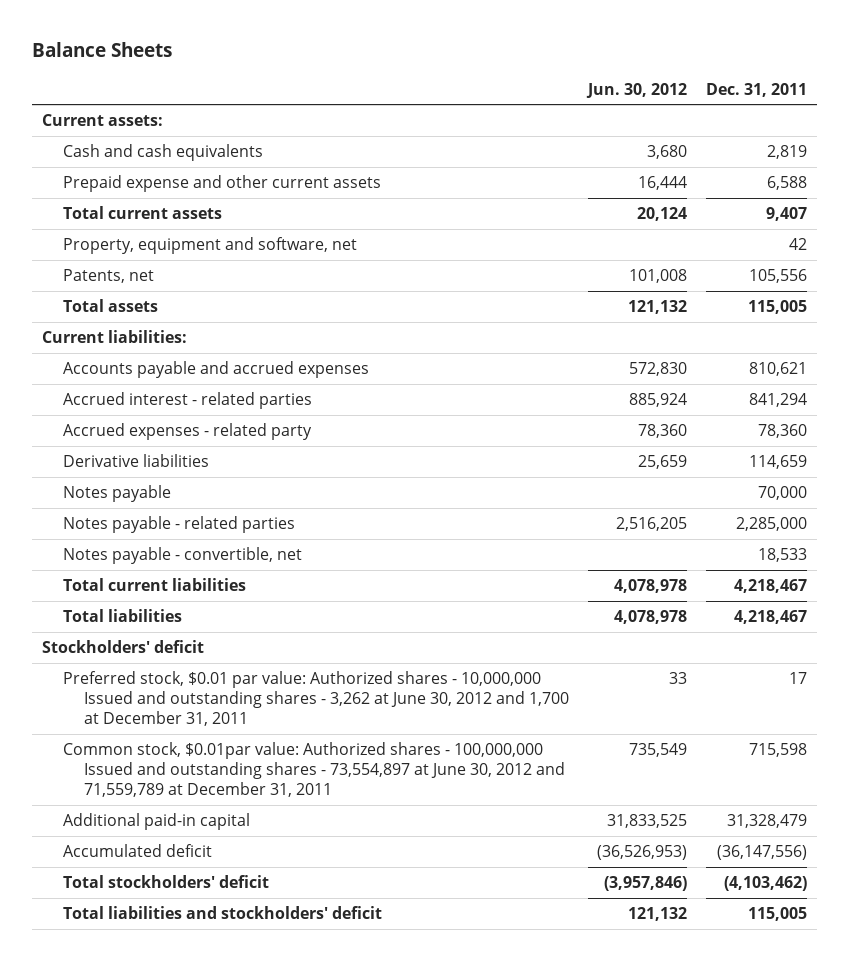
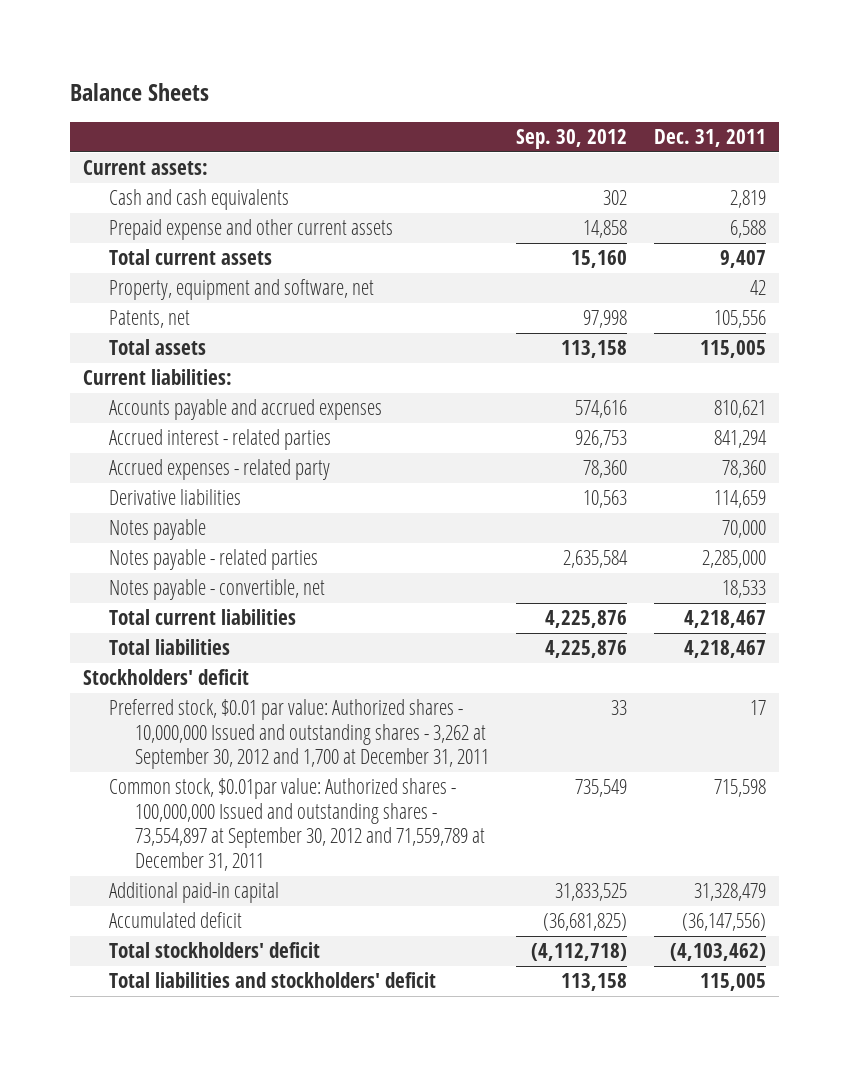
- | Jun. 30, 2012 | Dec. 31, 2011
+ | Sep. 30, 2012 | Dec. 31, 2011
- Preferred stock, $0.01 par value: Authorized shares - 10,000,000 Issued and outstanding shares - 3,262 at June 30, 2012 and 1,700 at December 31, 2011 | 33 | 17
- Common stock, $0.01par value: Authorized shares - 100,000,000 Issued and outstanding shares - 73,554,897 at June 30, 2012 and 71,559,789 at December 31, 2011 | 735,549 | 715,598
+ Preferred stock, $0.01 par value: Authorized shares - 10,000,000 Issued and outstanding shares - 3,262 at September 30, 2012 and 1,700 at December 31, 2011 | 33 | 17
+ Common stock, $0.01par value: Authorized shares - 100,000,000 Issued and outstanding shares - 73,554,897 at September 30, 2012 and 71,559,789 at December 31, 2011 | 735,549 | 715,598

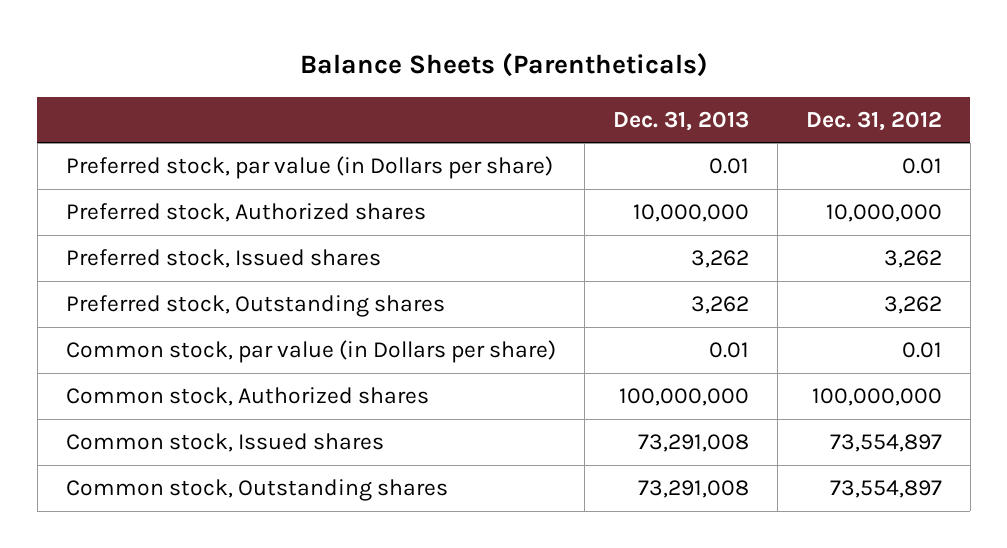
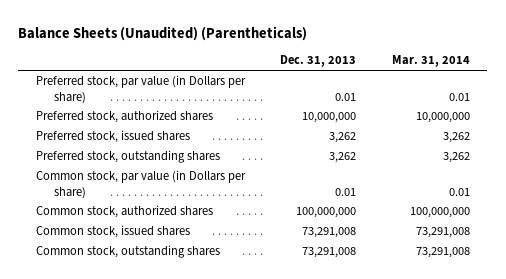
- Balance Sheets (Parentheticals)
+ Balance Sheets (Unaudited) (Parentheticals)
- | Dec. 31, 2013 | Dec. 31, 2012
+ | Dec. 31, 2013 | Mar. 31, 2014
- Preferred stock, Authorized shares | 10,000,000 | 10,000,000
- Preferred stock, Issued shares | 3,262 | 3,262
- Preferred stock, Outstanding shares | 3,262 | 3,262
+ Preferred stock, authorized shares | 10,000,000 | 10,000,000
+ Preferred stock, issued shares | 3,262 | 3,262
+ Preferred stock, outstanding shares | 3,262 | 3,262
- Common stock, Authorized shares | 100,000,000 | 100,000,000
- Common stock, Issued shares | 73,291,008 | 73,554,897
- Common stock, Outstanding shares | 73,291,008 | 73,554,897
+ Common stock, authorized shares | 100,000,000 | 100,000,000
+ Common stock, issued shares | 73,291,008 | 73,291,008
+ Common stock, outstanding shares | 73,291,008 | 73,291,008

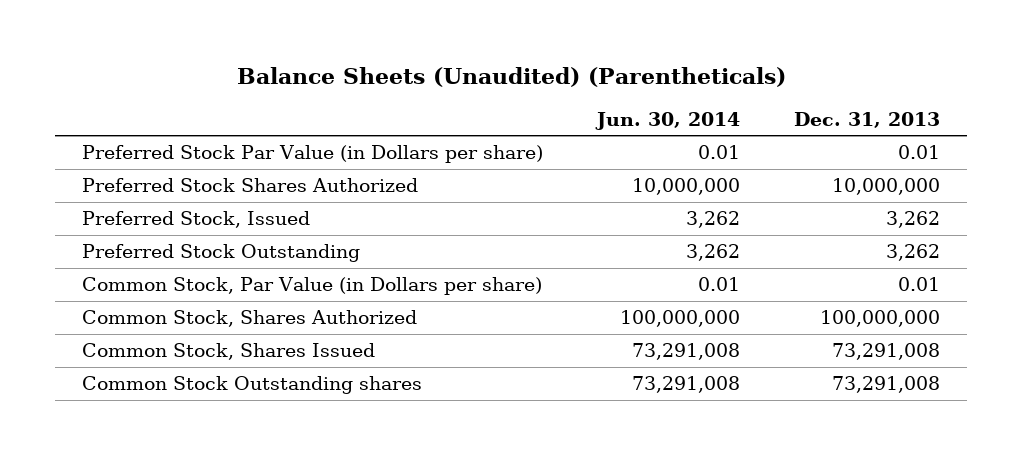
- | Dec. 31, 2013 | Mar. 31, 2014
+ | Jun. 30, 2014 | Dec. 31, 2013
- Preferred stock, par value (in Dollars per share) | 0.01 | 0.01
- Preferred stock, authorized shares | 10,000,000 | 10,000,000
- Preferred stock, issued shares | 3,262 | 3,262
- Preferred stock, outstanding shares | 3,262 | 3,262
- Common stock, par value (in Dollars per share) | 0.01 | 0.01
- Common stock, authorized shares | 100,000,000 | 100,000,000
- Common stock, issued shares | 73,291,008 | 73,291,008
- Common stock, outstanding shares | 73,291,008 | 73,291,008
+ Preferred Stock Par Value (in Dollars per share) | 0.01 | 0.01
+ Preferred Stock Shares Authorized | 10,000,000 | 10,000,000
+ Preferred Stock, Issued | 3,262 | 3,262
+ Preferred Stock Outstanding | 3,262 | 3,262
+ Common Stock, Par Value (in Dollars per share) | 0.01 | 0.01
+ Common Stock, Shares Authorized | 100,000,000 | 100,000,000
+ Common Stock, Shares Issued | 73,291,008 | 73,291,008
+ Common Stock Outstanding shares | 73,291,008 | 73,291,008

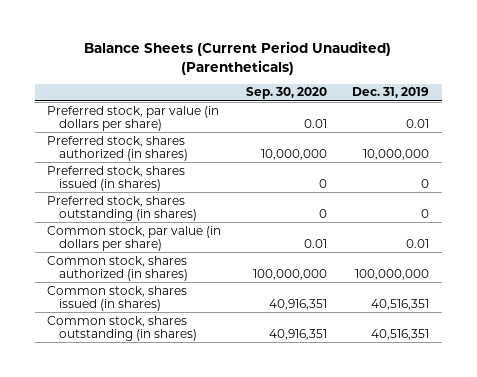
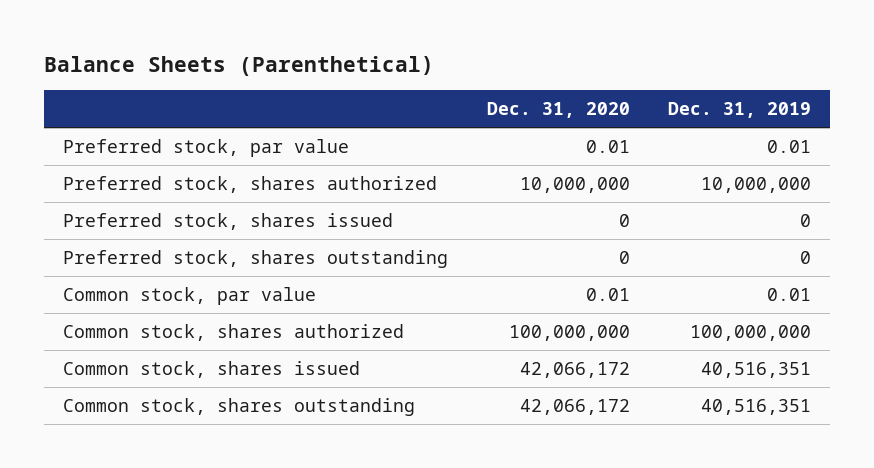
- Balance Sheets (Current Period Unaudited) (Parentheticals)
+ Balance Sheets (Parenthetical)
- | Sep. 30, 2020 | Dec. 31, 2019
+ | Dec. 31, 2020 | Dec. 31, 2019
- Preferred stock, par value (in dollars per share) | 0.01 | 0.01
- Preferred stock, shares authorized (in shares) | 10,000,000 | 10,000,000
- Preferred stock, shares issued (in shares) | 0 | 0
- Preferred stock, shares outstanding (in shares) | 0 | 0
- Common stock, par value (in dollars per share) | 0.01 | 0.01
- Common stock, shares authorized (in shares) | 100,000,000 | 100,000,000
- Common stock, shares issued (in shares) | 40,916,351 | 40,516,351
- Common stock, shares outstanding (in shares) | 40,916,351 | 40,516,351
+ Preferred stock, par value | 0.01 | 0.01
+ Preferred stock, shares authorized | 10,000,000 | 10,000,000
+ Preferred stock, shares issued | 0 | 0
+ Preferred stock, shares outstanding | 0 | 0
+ Common stock, par value | 0.01 | 0.01
+ Common stock, shares authorized | 100,000,000 | 100,000,000
+ Common stock, shares issued | 42,066,172 | 40,516,351
+ Common stock, shares outstanding | 42,066,172 | 40,516,351

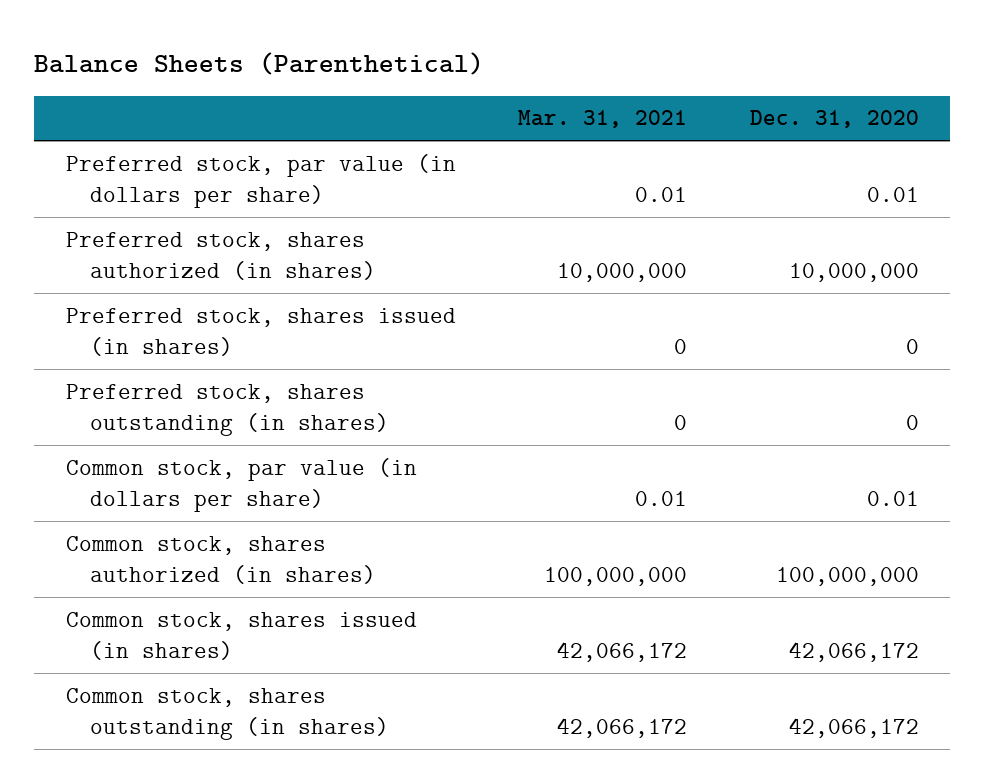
- | Dec. 31, 2020 | Dec. 31, 2019
+ | Mar. 31, 2021 | Dec. 31, 2020
- Preferred stock, par value | 0.01 | 0.01
- Preferred stock, shares authorized | 10,000,000 | 10,000,000
- Preferred stock, shares issued | 0 | 0
- Preferred stock, shares outstanding | 0 | 0
- Common stock, par value | 0.01 | 0.01
- Common stock, shares authorized | 100,000,000 | 100,000,000
- Common stock, shares issued | 42,066,172 | 40,516,351
- Common stock, shares outstanding | 42,066,172 | 40,516,351
+ Preferred stock, par value (in dollars per share) | 0.01 | 0.01
+ Preferred stock, shares authorized (in shares) | 10,000,000 | 10,000,000
+ Preferred stock, shares issued (in shares) | 0 | 0
+ Preferred stock, shares outstanding (in shares) | 0 | 0
+ Common stock, par value (in dollars per share) | 0.01 | 0.01
+ Common stock, shares authorized (in shares) | 100,000,000 | 100,000,000
+ Common stock, shares issued (in shares) | 42,066,172 | 42,066,172
+ Common stock, shares outstanding (in shares) | 42,066,172 | 42,066,172

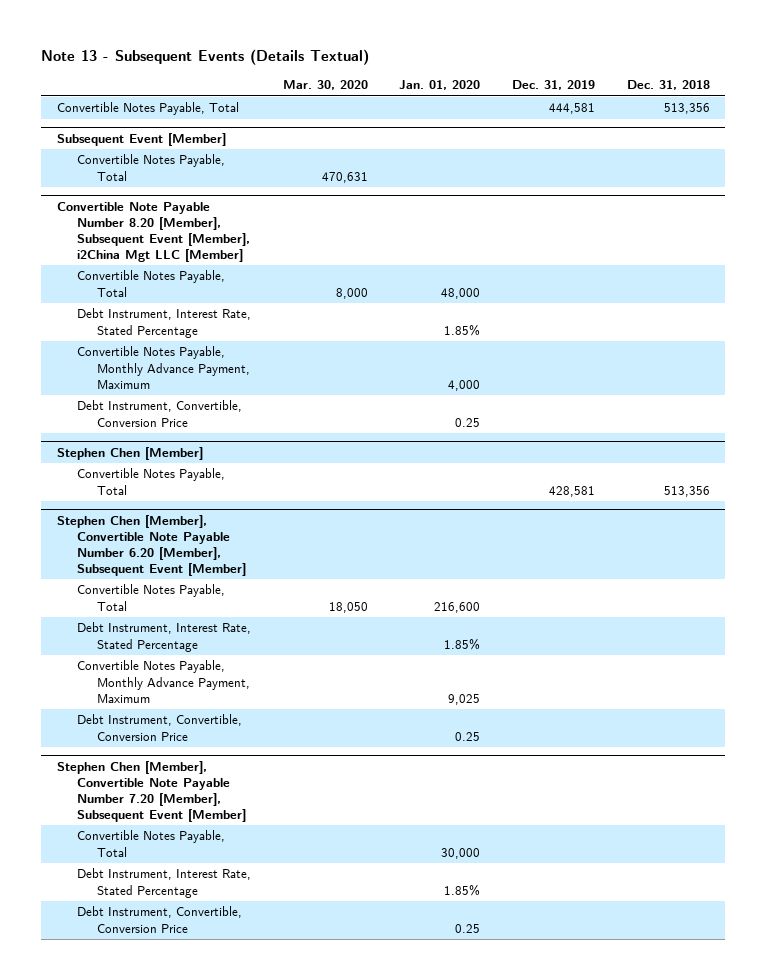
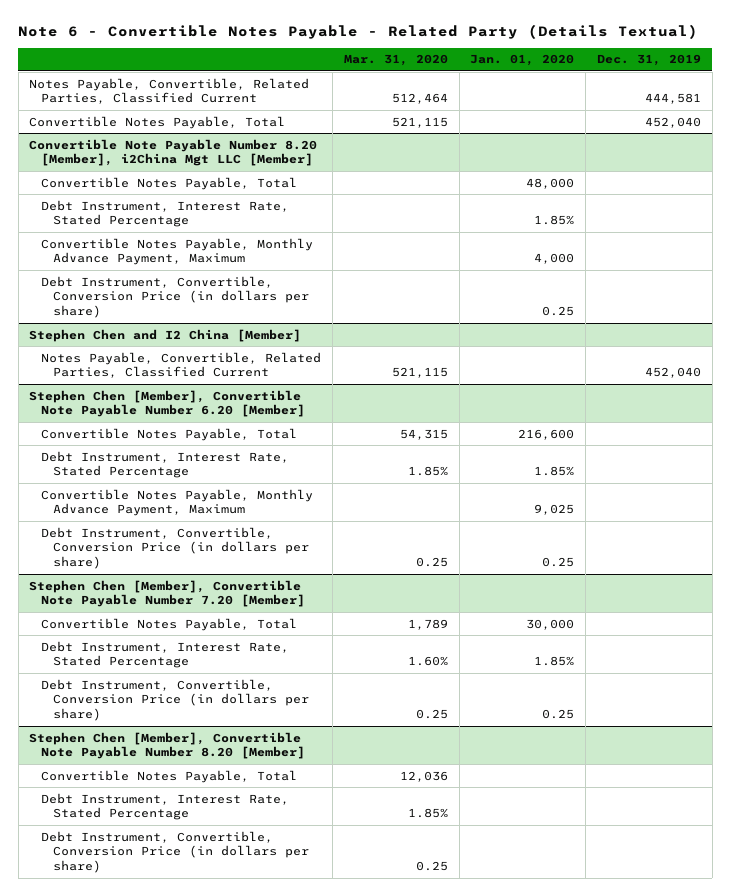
- Note 13 - Subsequent Events (Details Textual)
+ Note 6 - Convertible Notes Payable - Related Party (Details Textual)
- | Mar. 30, 2020 | Jan. 01, 2020 | Dec. 31, 2019 | Dec. 31, 2018
+ | Mar. 31, 2020 | Jan. 01, 2020 | Dec. 31, 2019
- Convertible Notes Payable, Total | | | 444,581 | 513,356
- Subsequent Event [Member]
- Convertible Notes Payable, Total | 470,631 | | |
- Convertible Note Payable Number 8.20 [Member], Subsequent Event [Member], i2China Mgt LLC [Member]
+ Notes Payable, Convertible, Related Parties, Classified Current | 512,464 | | 444,581
+ Convertible Notes Payable, Total | 521,115 | | 452,040
+ Convertible Note Payable Number 8.20 [Member], i2China Mgt LLC [Member]
- Debt Instrument, Convertible, Conversion Price | | 0.25 | |
- Stephen Chen [Member]
- Convertible Notes Payable, Total | | | 428,581 | 513,356
- Stephen Chen [Member], Convertible Note Payable Number 6.20 [Member], Subsequent Event [Member]
+ Debt Instrument, Convertible, Conversion Price (in dollars per share) | | 0.25 |
+ Stephen Chen and I2 China [Member]
+ Notes Payable, Convertible, Related Parties, Classified Current | 521,115 | | 452,040
+ Stephen Chen [Member], Convertible Note Payable Number 6.20 [Member]
- Debt Instrument, Convertible, Conversion Price | | 0.25 | |
- Stephen Chen [Member], Convertible Note Payable Number 7.20 [Member], Subsequent Event [Member]
+ Debt Instrument, Convertible, Conversion Price (in dollars per share) | 0.25 | 0.25 |
+ Stephen Chen [Member], Convertible Note Payable Number 7.20 [Member]
- Debt Instrument, Convertible, Conversion Price | | 0.25 | |
+ Debt Instrument, Convertible, Conversion Price (in dollars per share) | 0.25 | 0.25 |
+ Stephen Chen [Member], Convertible Note Payable Number 8.20 [Member]
+ Convertible Notes Payable, Total | 12,036 | |
+ Debt Instrument, Interest Rate, Stated Percentage | 1.85% | |
+ Debt Instrument, Convertible, Conversion Price (in dollars per share) | 0.25 | |

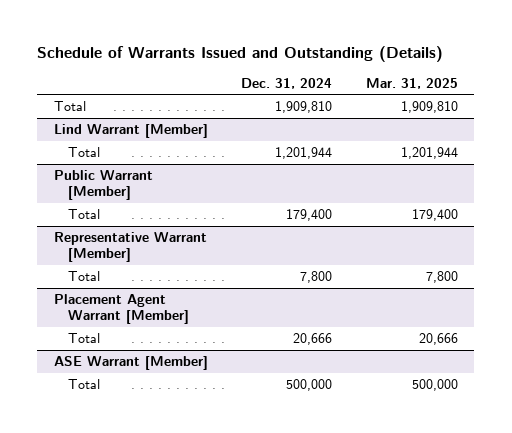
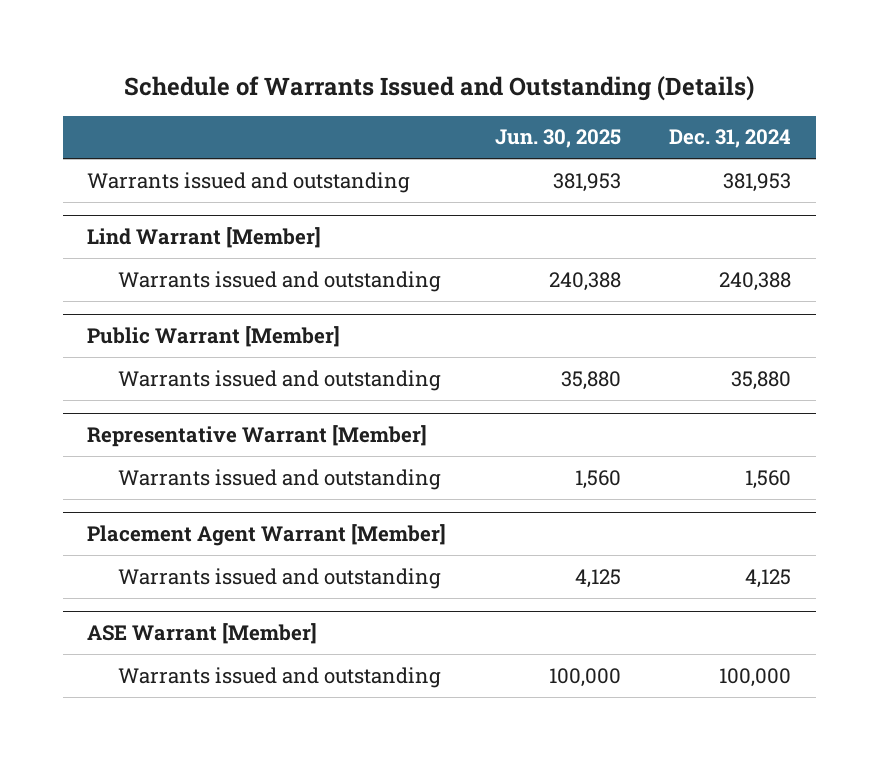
- | Dec. 31, 2024 | Mar. 31, 2025
+ | Jun. 30, 2025 | Dec. 31, 2024
- Total | 1,909,810 | 1,909,810
+ Warrants issued and outstanding | 381,953 | 381,953
@ Lind Warrant [Member]
- Total | 1,201,944 | 1,201,944
+ Warrants issued and outstanding | 240,388 | 240,388
@ Public Warrant [Member]
- Total | 179,400 | 179,400
+ Warrants issued and outstanding | 35,880 | 35,880
@ Representative Warrant [Member]
- Total | 7,800 | 7,800
+ Warrants issued and outstanding | 1,560 | 1,560
@ Placement Agent Warrant [Member]
- Total | 20,666 | 20,666
+ Warrants issued and outstanding | 4,125 | 4,125
@ ASE Warrant [Member]
- Total | 500,000 | 500,000
+ Warrants issued and outstanding | 100,000 | 100,000

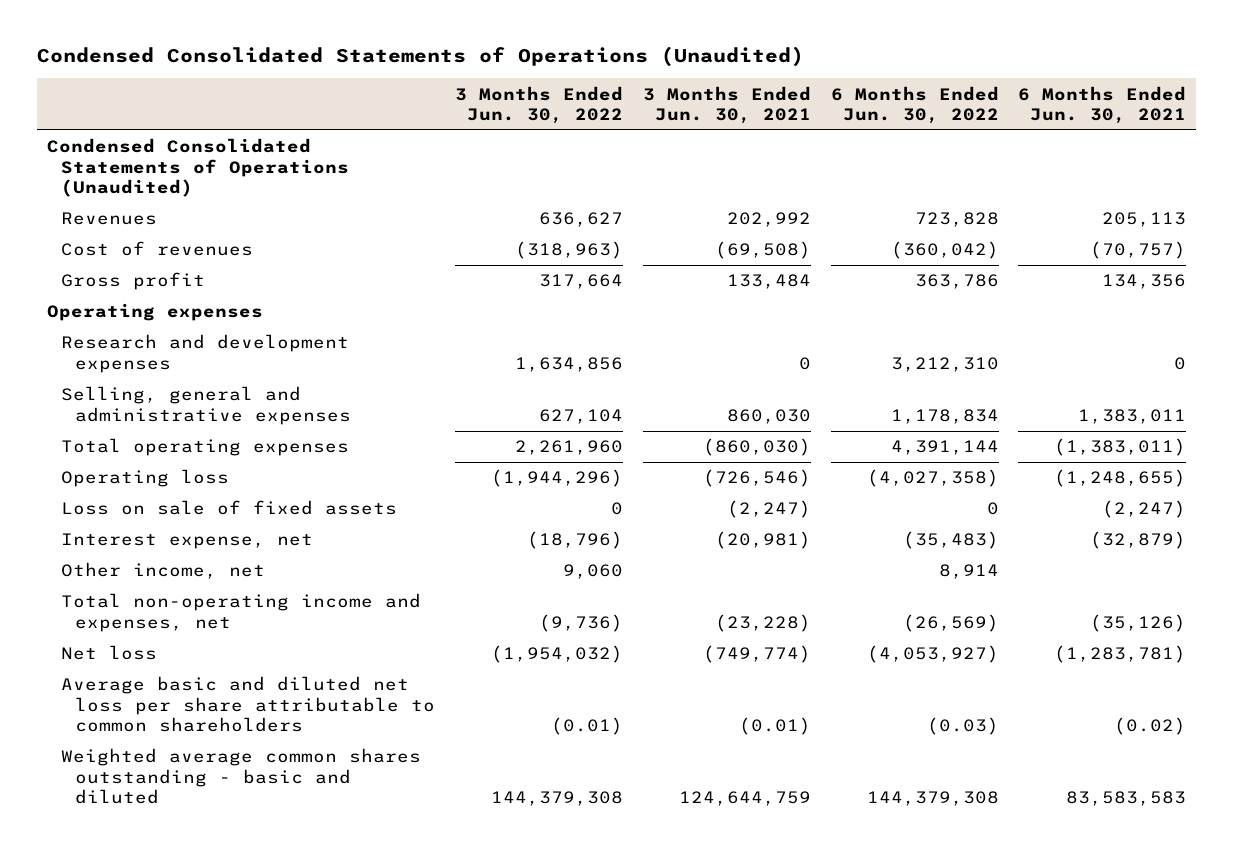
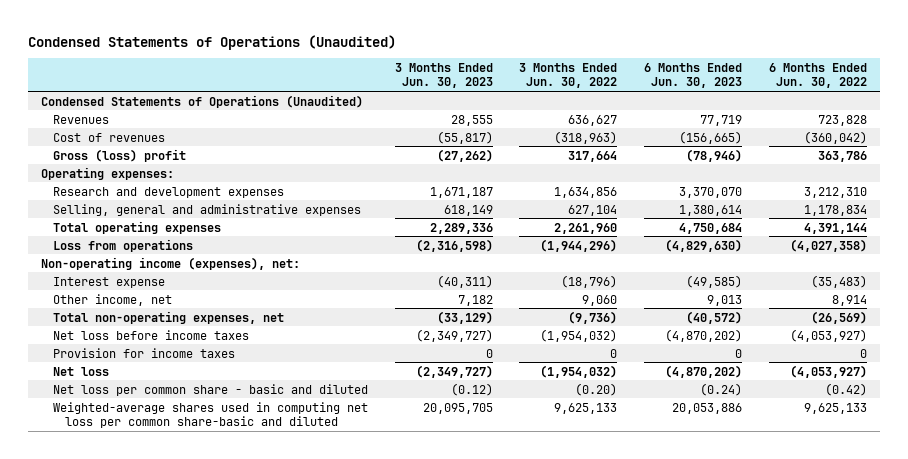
- Condensed Consolidated Statements of Operations (Unaudited)
+ Condensed Statements of Operations (Unaudited)
- | 3 Months Ended Jun. 30, 2022 | 3 Months Ended Jun. 30, 2021 | 6 Months Ended Jun. 30, 2022 | 6 Months Ended Jun. 30, 2021
+ | 3 Months Ended Jun. 30, 2023 | 3 Months Ended Jun. 30, 2022 | 6 Months Ended Jun. 30, 2023 | 6 Months Ended Jun. 30, 2022
- Condensed Consolidated Statements of Operations (Unaudited)
+ Condensed Statements of Operations (Unaudited)
- Gross profit | 317,664 | 133,484 | 363,786 | 134,356
- Operating expenses
+ Gross (loss) profit | (27,262) | 317,664 | (78,946) | 363,786
+ Operating expenses:
- Operating loss | (1,944,296) | (726,546) | (4,027,358) | (1,248,655)
- Loss on sale of fixed assets | 0 | (2,247) | 0 | (2,247)
- Interest expense, net | (18,796) | (20,981) | (35,483) | (32,879)
+ Loss from operations | (2,316,598) | (1,944,296) | (4,829,630) | (4,027,358)
+ Non-operating income (expenses), net:
+ Interest expense | (40,311) | (18,796) | (49,585) | (35,483)
- Total non-operating income and expenses, net | (9,736) | (23,228) | (26,569) | (35,126)
+ Total non-operating expenses, net | (33,129) | (9,736) | (40,572) | (26,569)
+ Net loss before income taxes | (2,349,727) | (1,954,032) | (4,870,202) | (4,053,927)
+ Provision for income taxes | 0 | 0 | 0 | 0
- Average basic and diluted net loss per share attributable to common shareholders | (0.01) | (0.01) | (0.03) | (0.02)
- Weighted average common shares outstanding - basic and diluted | 144,379,308 | 124,644,759 | 144,379,308 | 83,583,583
+ Net loss per common share - basic and diluted | (0.12) | (0.20) | (0.24) | (0.42)
+ Weighted-average shares used in computing net loss per common share-basic and diluted | 20,095,705 | 9,625,133 | 20,053,886 | 9,625,133

